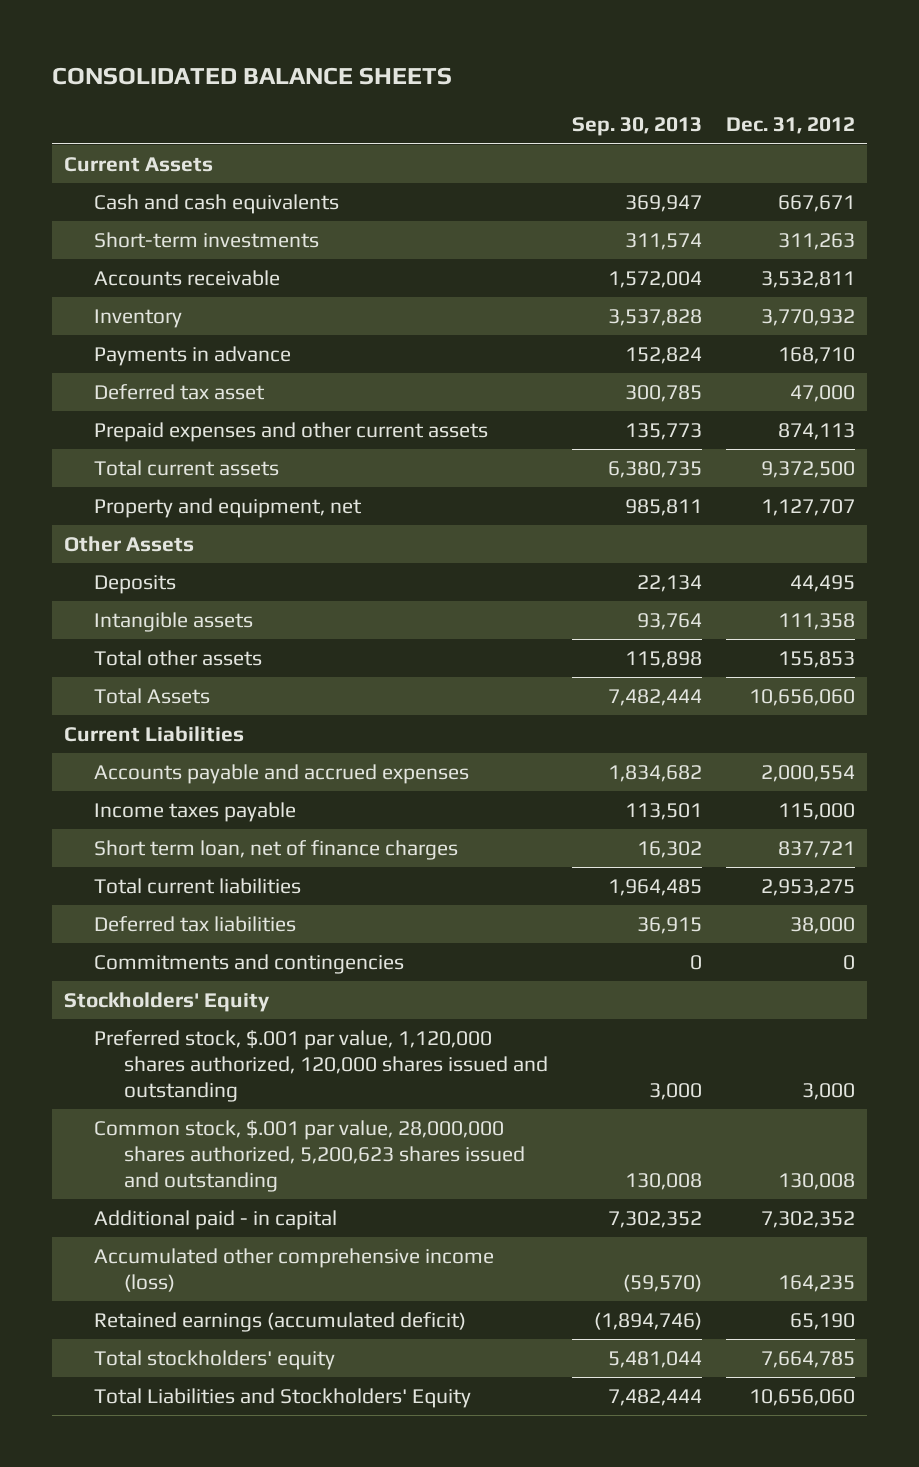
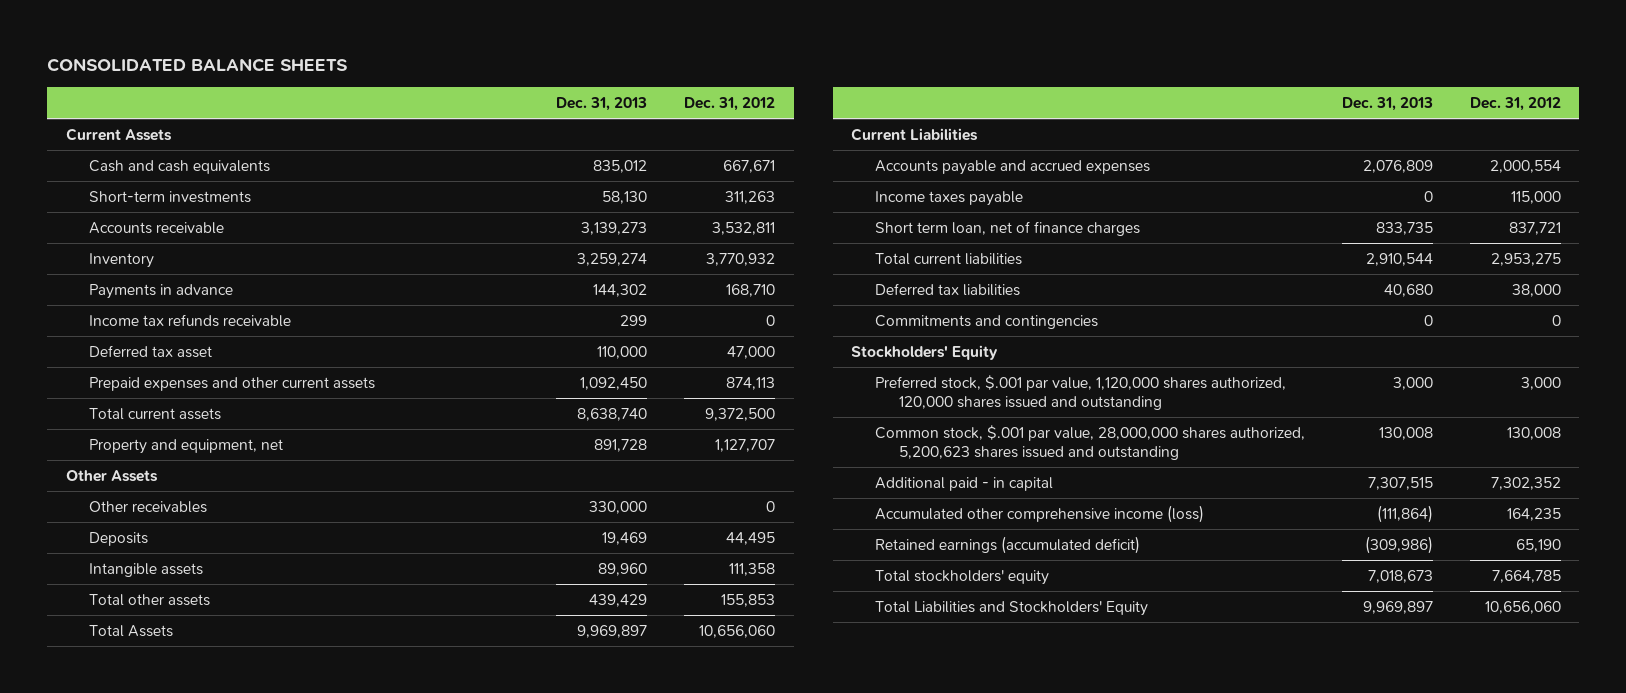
- | Sep. 30, 2013 | Dec. 31, 2012
+ | Dec. 31, 2013 | Dec. 31, 2012
+ Income tax refunds receivable | 299 | 0
+ Other receivables | 330,000 | 0

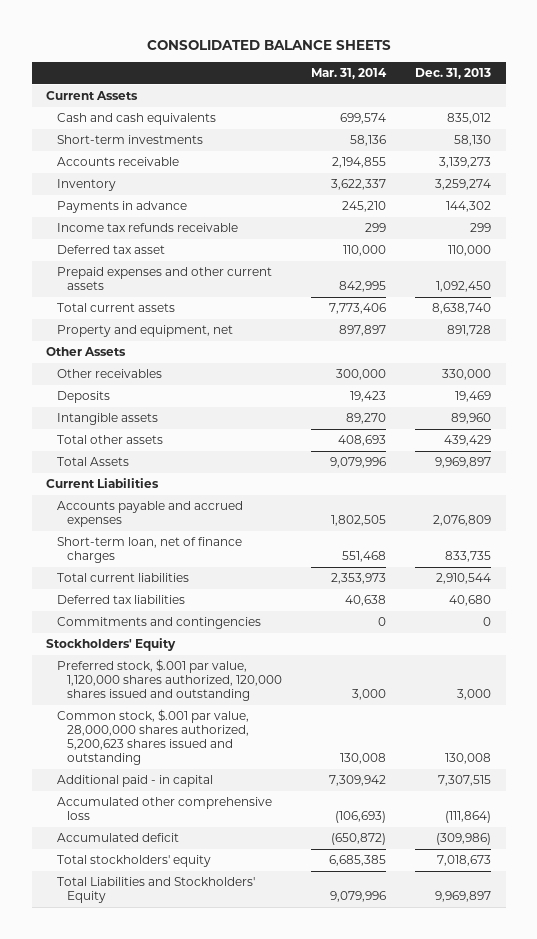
- | Dec. 31, 2013 | Dec. 31, 2012
+ | Mar. 31, 2014 | Dec. 31, 2013
- Income taxes payable | 0 | 115,000
- Short term loan, net of finance charges | 833,735 | 837,721
+ Short-term loan, net of finance charges | 551,468 | 833,735
- Accumulated other comprehensive income (loss) | (111,864) | 164,235
- Retained earnings (accumulated deficit) | (309,986) | 65,190
+ Accumulated other comprehensive loss | (106,693) | (111,864)
+ Accumulated deficit | (650,872) | (309,986)

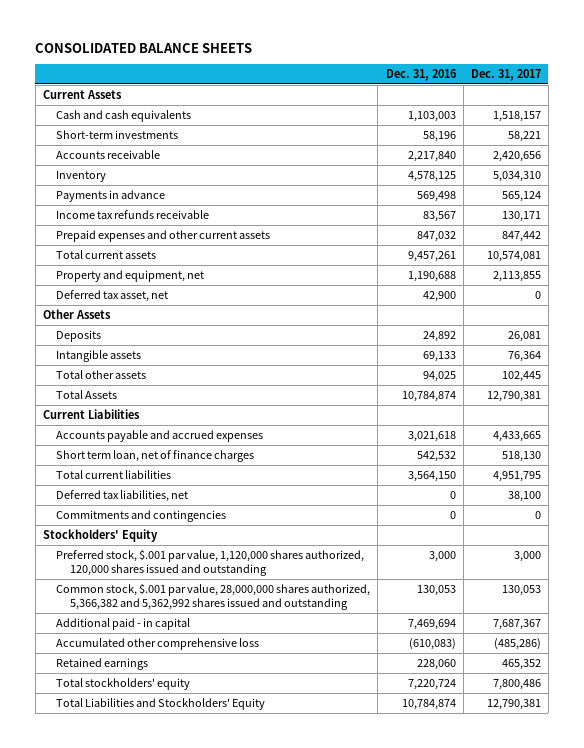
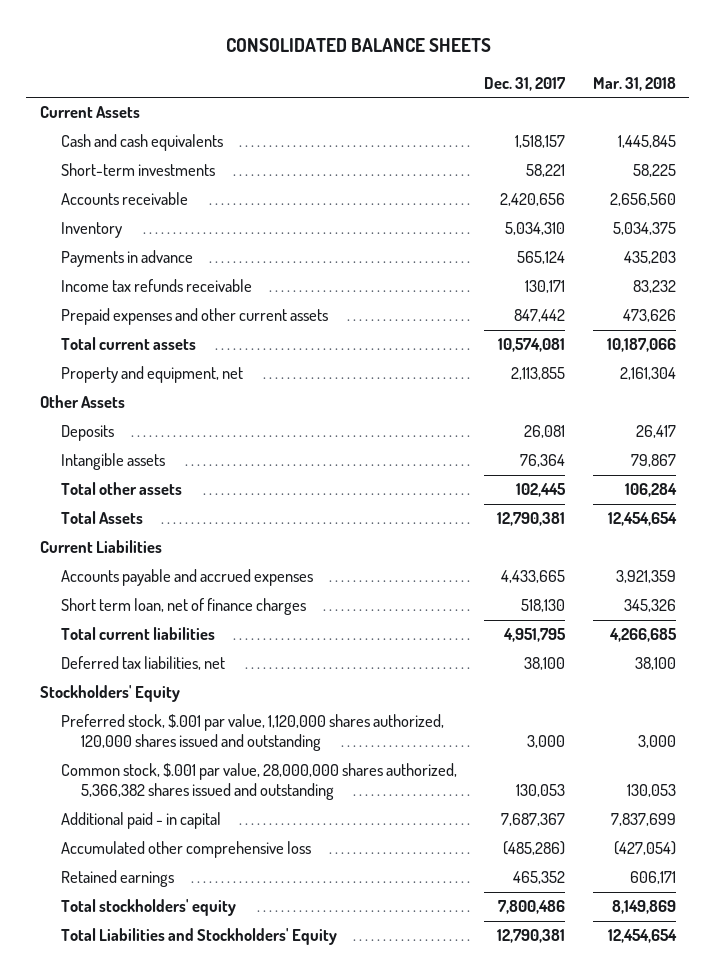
- | Dec. 31, 2016 | Dec. 31, 2017
+ | Dec. 31, 2017 | Mar. 31, 2018
- Deferred tax asset, net | 42,900 | 0
- Commitments and contingencies | 0 | 0
- Common stock, $.001 par value, 28,000,000 shares authorized, 5,366,382 and 5,362,992 shares issued and outstanding | 130,053 | 130,053
+ Common stock, $.001 par value, 28,000,000 shares authorized, 5,366,382 shares issued and outstanding | 130,053 | 130,053

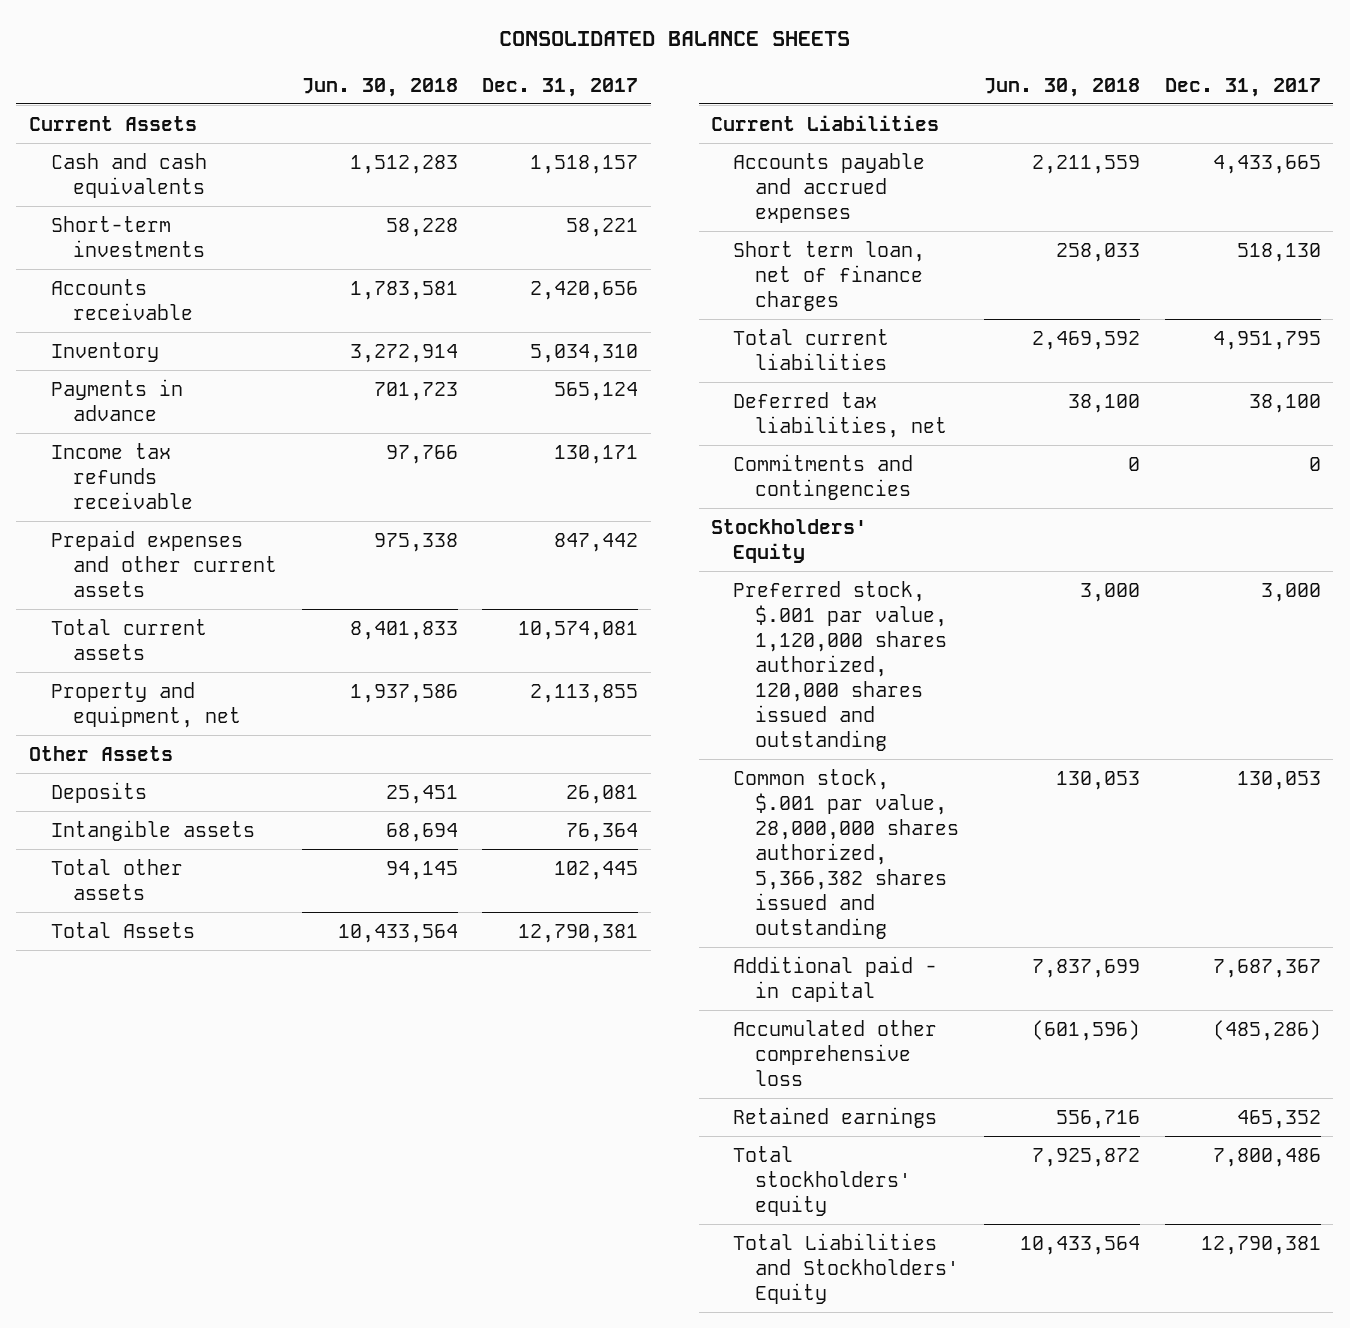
- | Dec. 31, 2017 | Mar. 31, 2018
+ | Jun. 30, 2018 | Dec. 31, 2017
+ Commitments and contingencies | 0 | 0

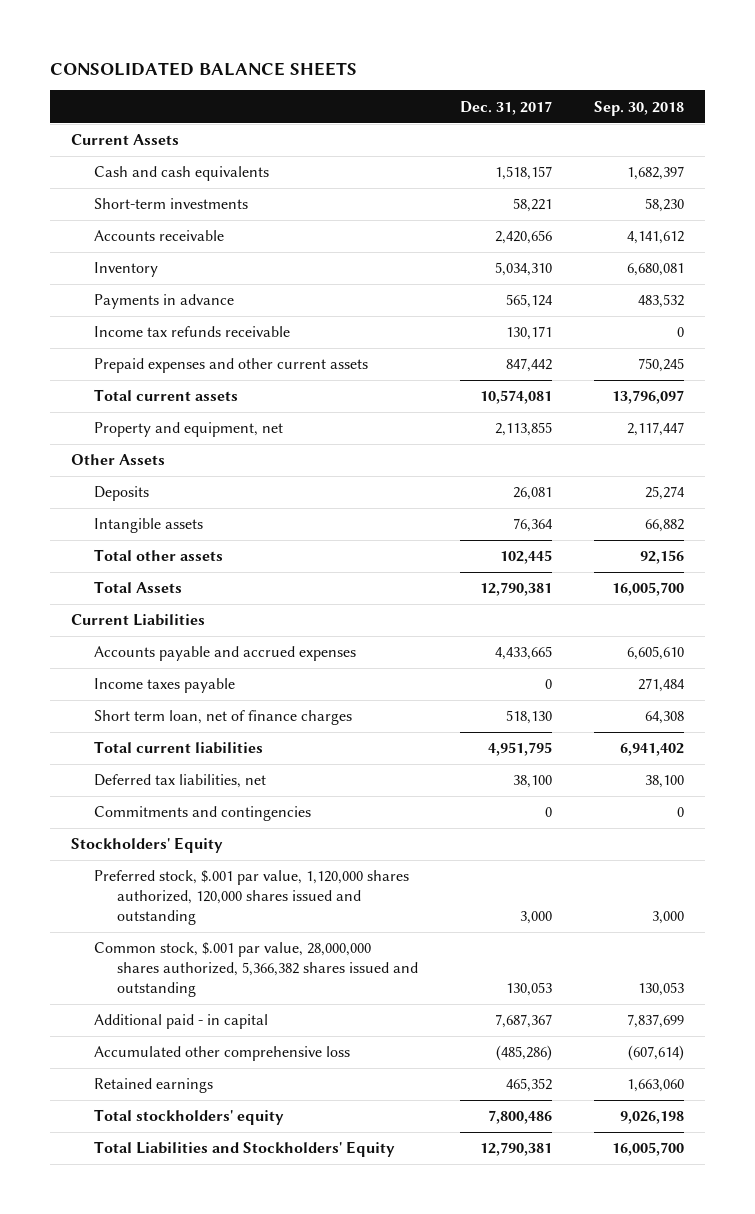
- | Jun. 30, 2018 | Dec. 31, 2017
+ | Dec. 31, 2017 | Sep. 30, 2018
+ Income taxes payable | 0 | 271,484

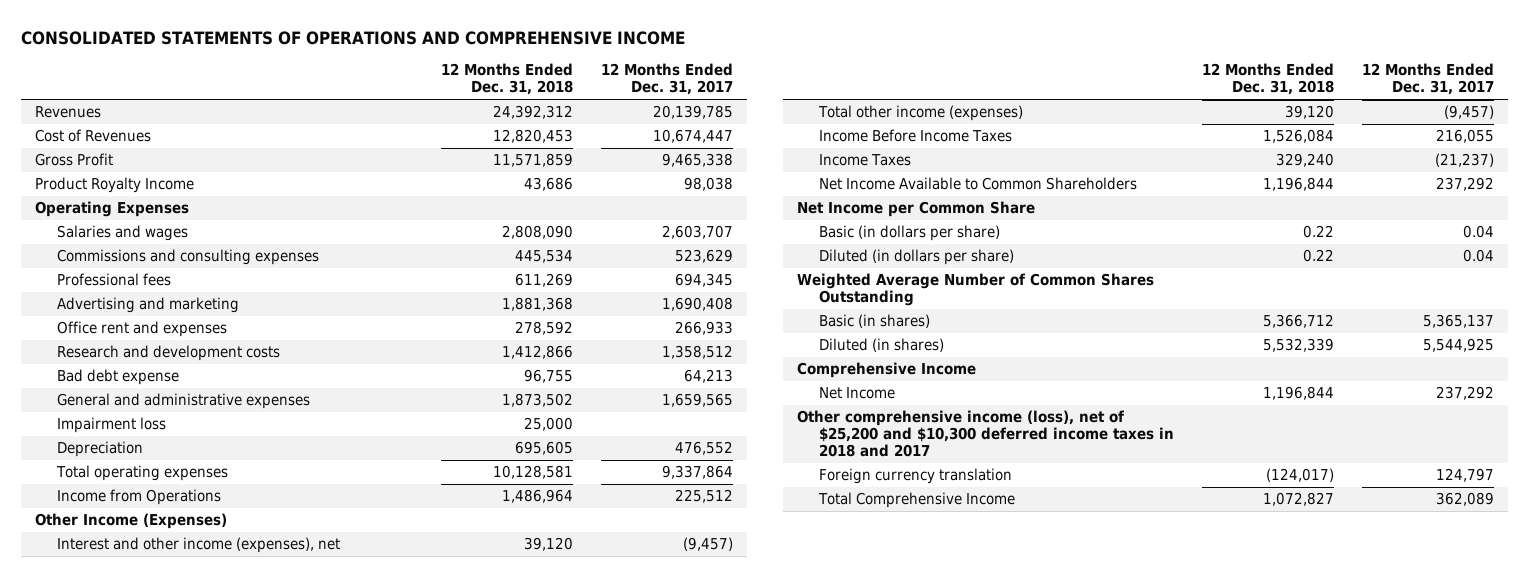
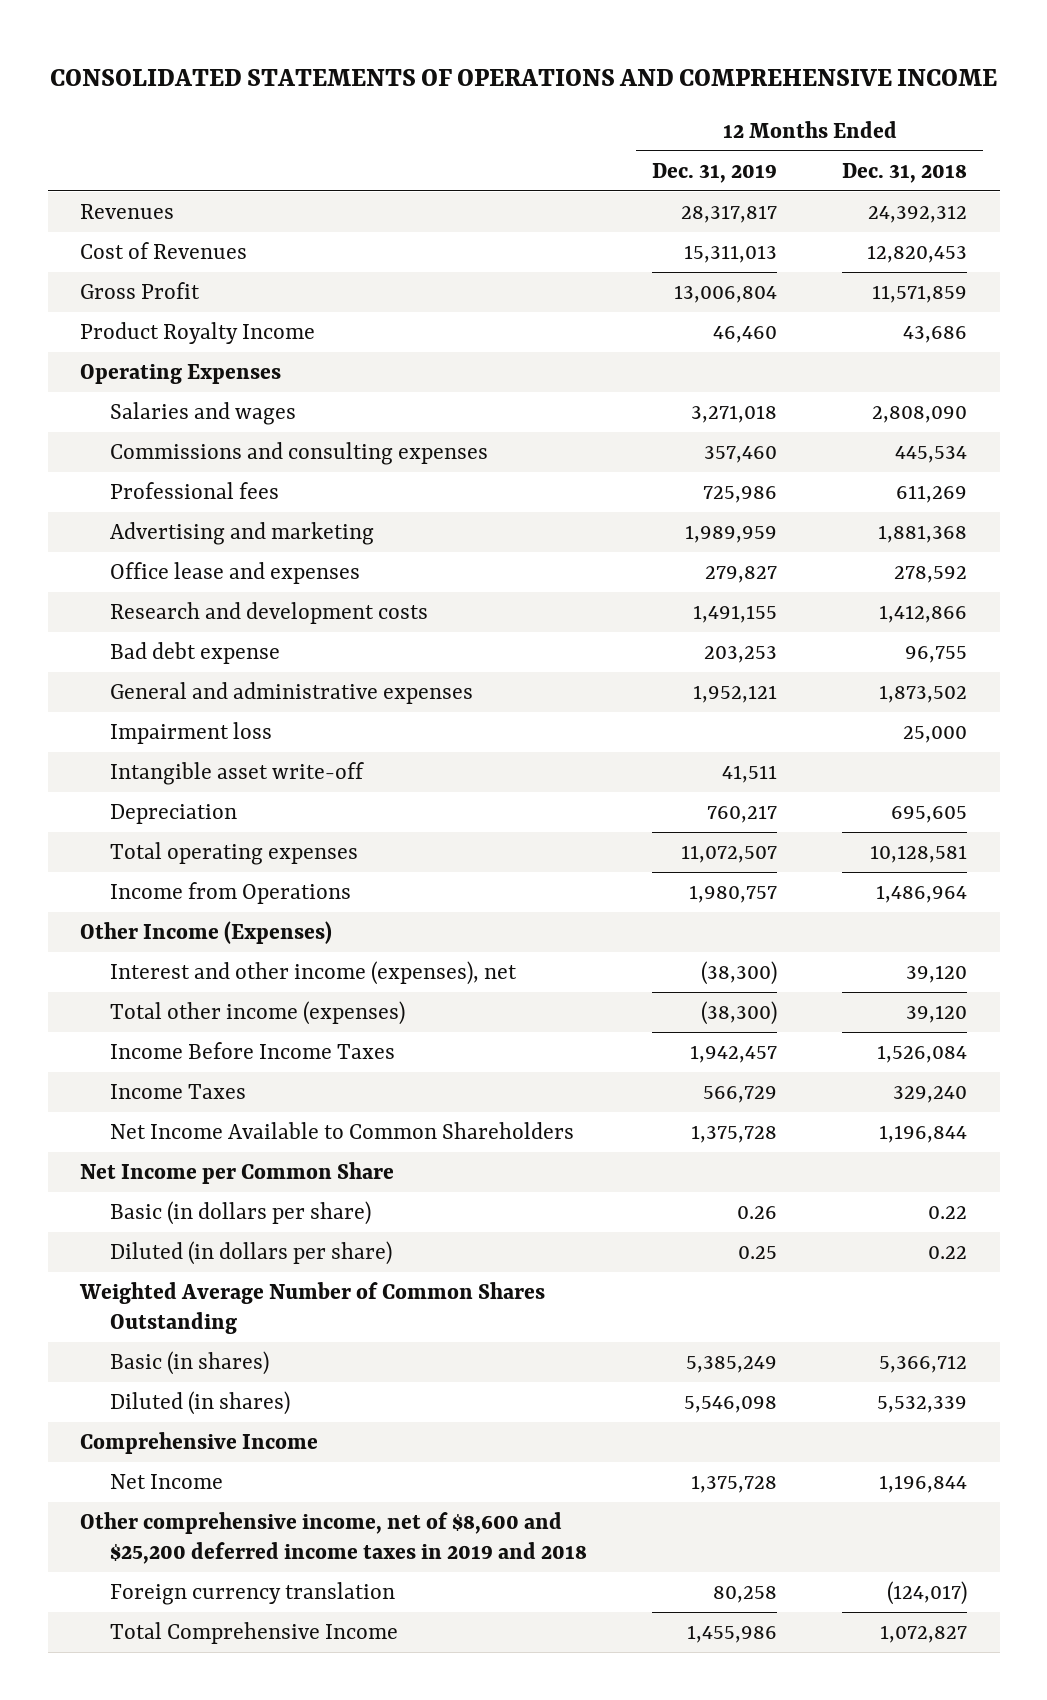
- | 12 Months Ended Dec. 31, 2018 | 12 Months Ended Dec. 31, 2017
+ | 12 Months Ended Dec. 31, 2019 | 12 Months Ended Dec. 31, 2018
- Office rent and expenses | 278,592 | 266,933
+ Office lease and expenses | 279,827 | 278,592
+ Intangible asset write-off | 41,511 |
- Other comprehensive income (loss), net of $25,200 and $10,300 deferred income taxes in 2018 and 2017
+ Other comprehensive income, net of $8,600 and $25,200 deferred income taxes in 2019 and 2018

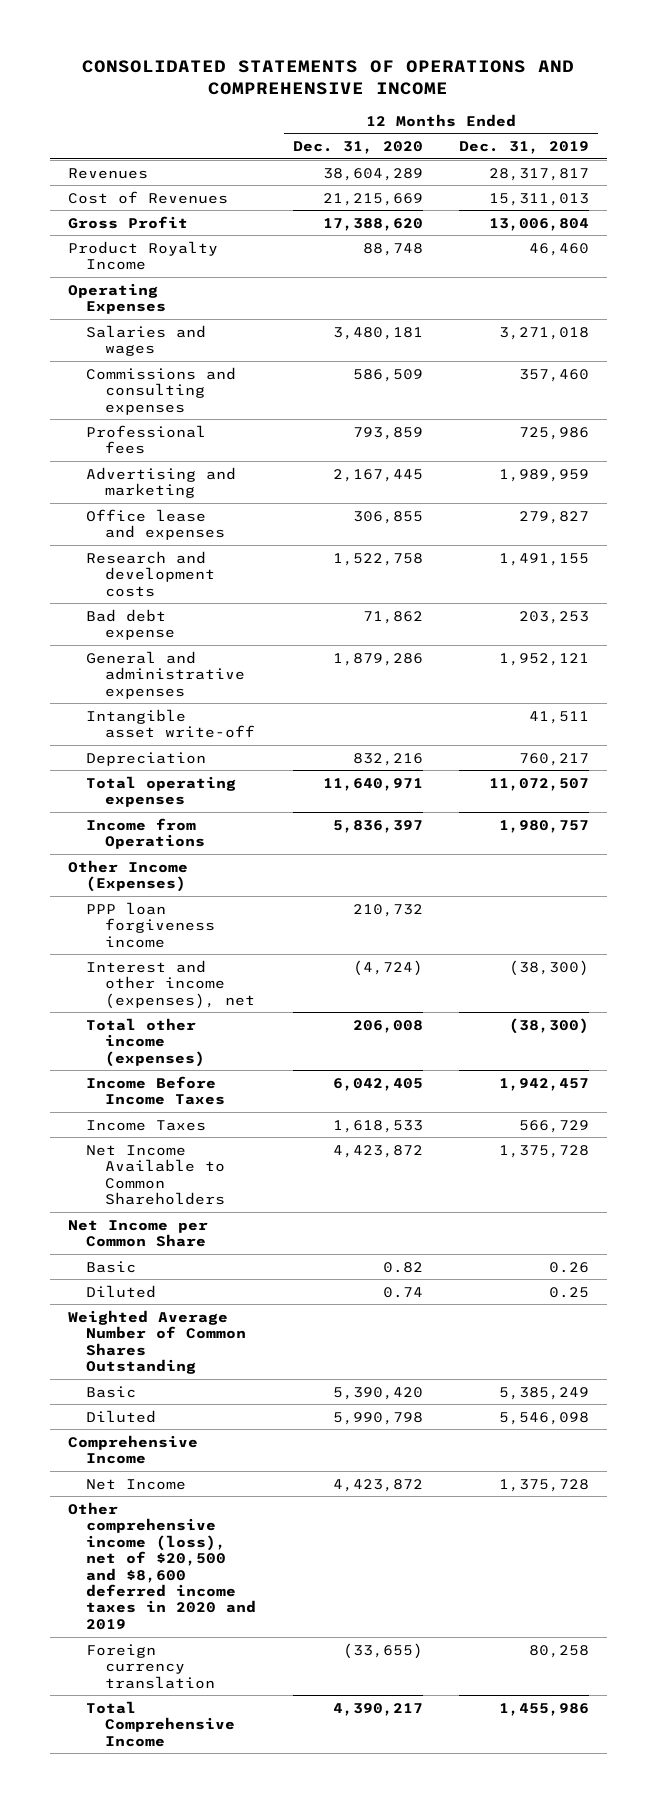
- | 12 Months Ended Dec. 31, 2019 | 12 Months Ended Dec. 31, 2018
+ | 12 Months Ended Dec. 31, 2020 | 12 Months Ended Dec. 31, 2019
- Impairment loss | | 25,000
+ PPP loan forgiveness income | 210,732 |
- Basic (in dollars per share) | 0.26 | 0.22
- Diluted (in dollars per share) | 0.25 | 0.22
+ Basic | 0.82 | 0.26
+ Diluted | 0.74 | 0.25
- Basic (in shares) | 5,385,249 | 5,366,712
- Diluted (in shares) | 5,546,098 | 5,532,339
+ Basic | 5,390,420 | 5,385,249
+ Diluted | 5,990,798 | 5,546,098
- Other comprehensive income, net of $8,600 and $25,200 deferred income taxes in 2019 and 2018
+ Other comprehensive income (loss), net of $20,500 and $8,600 deferred income taxes in 2020 and 2019

